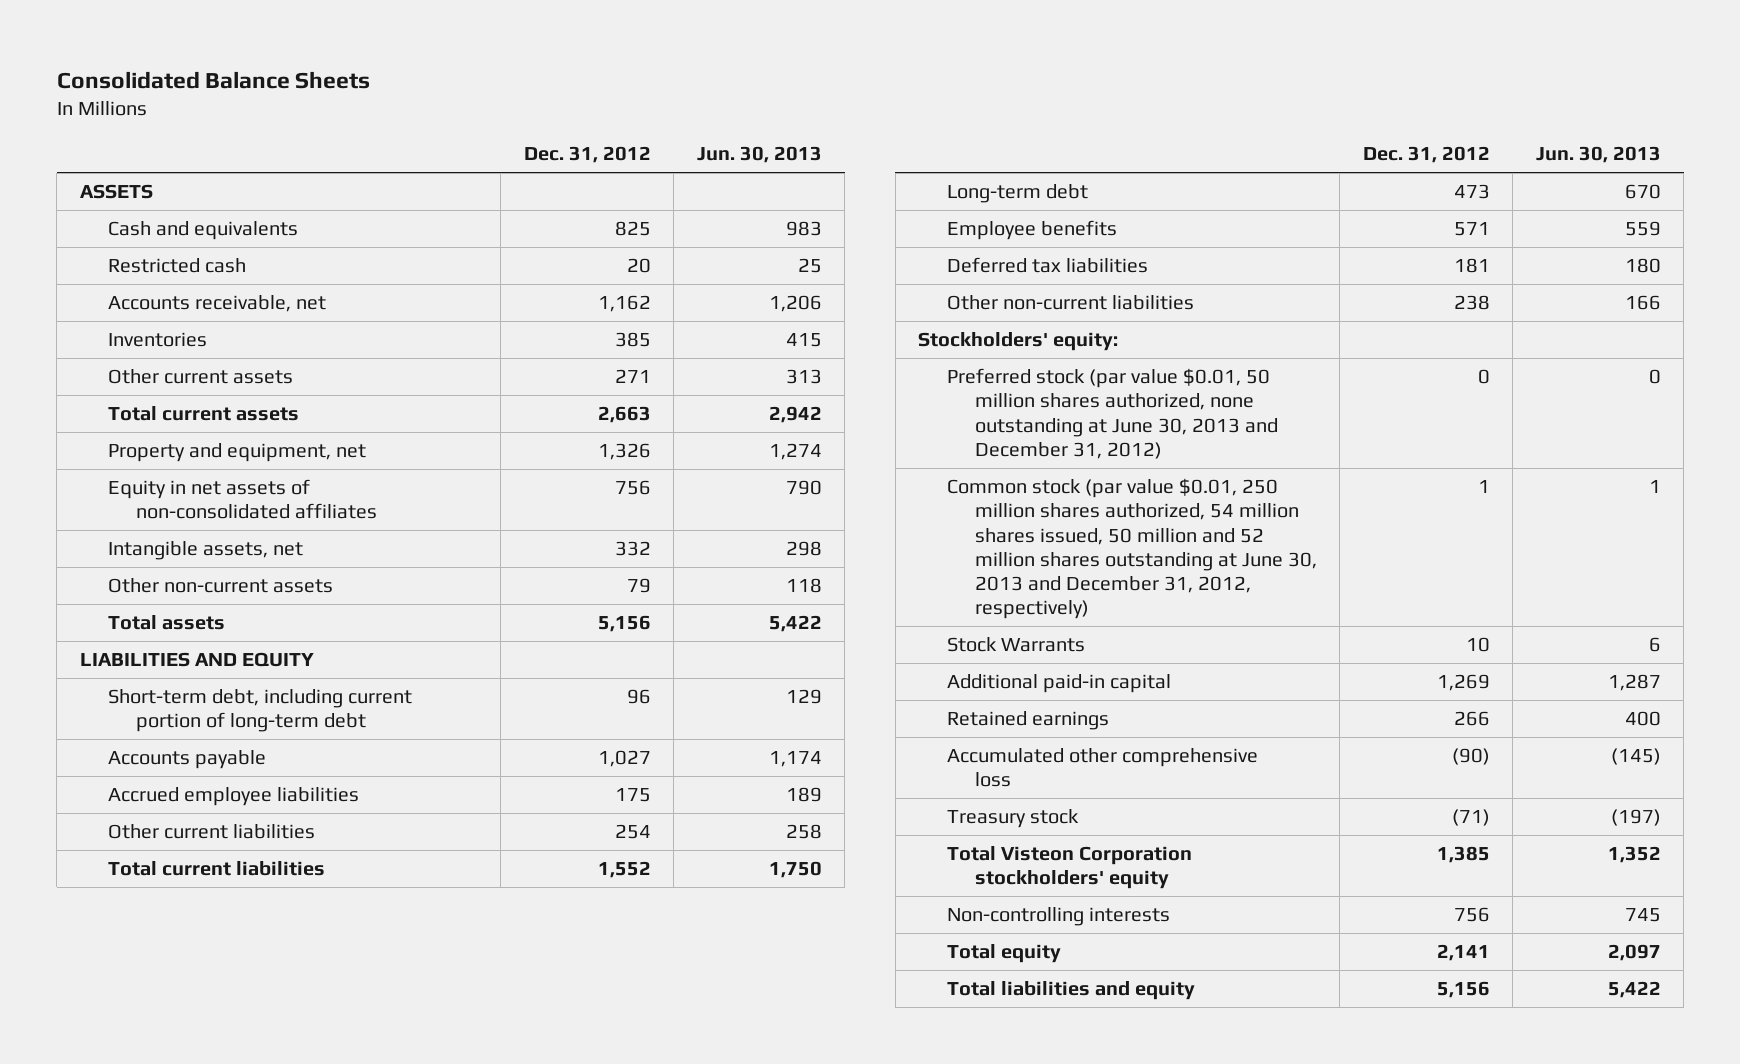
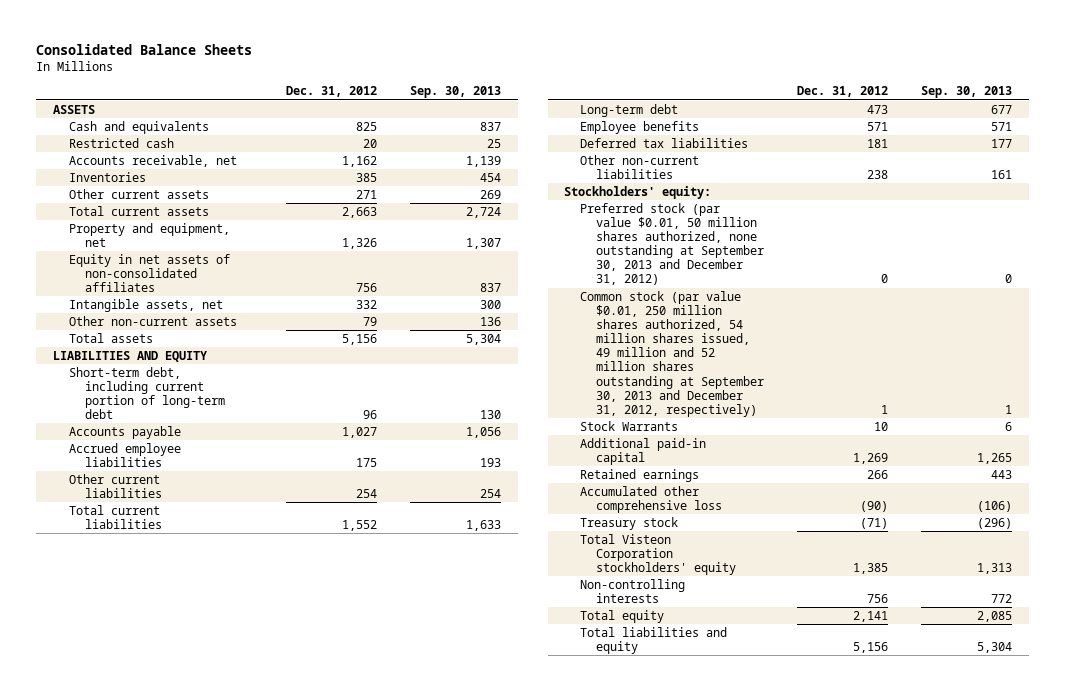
- | Dec. 31, 2012 | Jun. 30, 2013
+ | Dec. 31, 2012 | Sep. 30, 2013
- Preferred stock (par value $0.01, 50 million shares authorized, none outstanding at June 30, 2013 and December 31, 2012) | 0 | 0
- Common stock (par value $0.01, 250 million shares authorized, 54 million shares issued, 50 million and 52 million shares outstanding at June 30, 2013 and December 31, 2012, respectively) | 1 | 1
+ Preferred stock (par value $0.01, 50 million shares authorized, none outstanding at September 30, 2013 and December 31, 2012) | 0 | 0
+ Common stock (par value $0.01, 250 million shares authorized, 54 million shares issued, 49 million and 52 million shares outstanding at September 30, 2013 and December 31, 2012, respectively) | 1 | 1

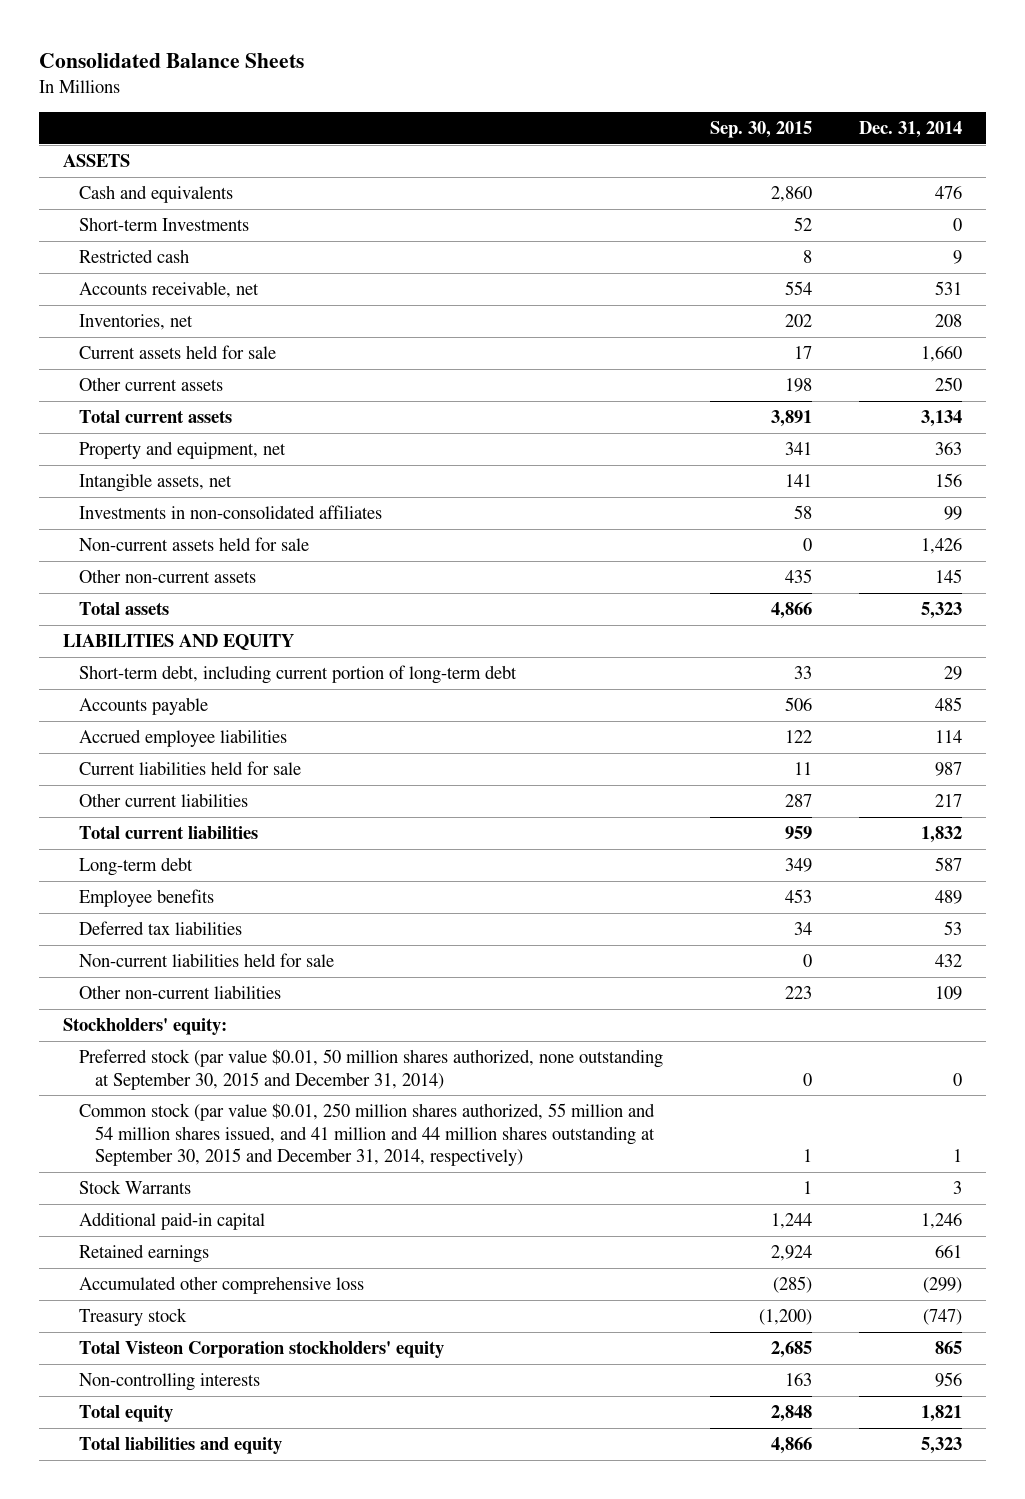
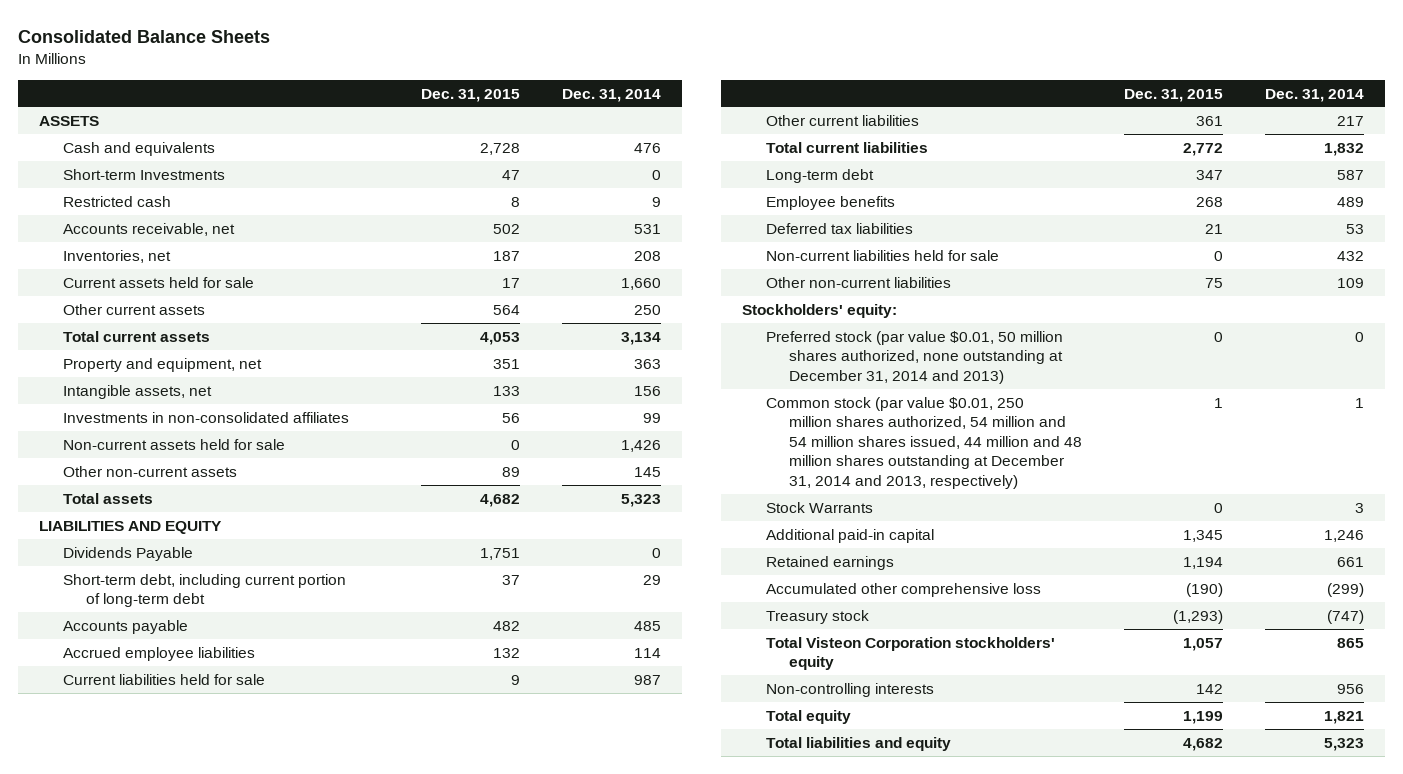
- | Sep. 30, 2015 | Dec. 31, 2014
+ | Dec. 31, 2015 | Dec. 31, 2014
+ Dividends Payable | 1,751 | 0
- Preferred stock (par value $0.01, 50 million shares authorized, none outstanding at September 30, 2015 and December 31, 2014) | 0 | 0
- Common stock (par value $0.01, 250 million shares authorized, 55 million and 54 million shares issued, and 41 million and 44 million shares outstanding at September 30, 2015 and December 31, 2014, respectively) | 1 | 1
+ Preferred stock (par value $0.01, 50 million shares authorized, none outstanding at December 31, 2014 and 2013) | 0 | 0
+ Common stock (par value $0.01, 250 million shares authorized, 54 million and 54 million shares issued, 44 million and 48 million shares outstanding at December 31, 2014 and 2013, respectively) | 1 | 1

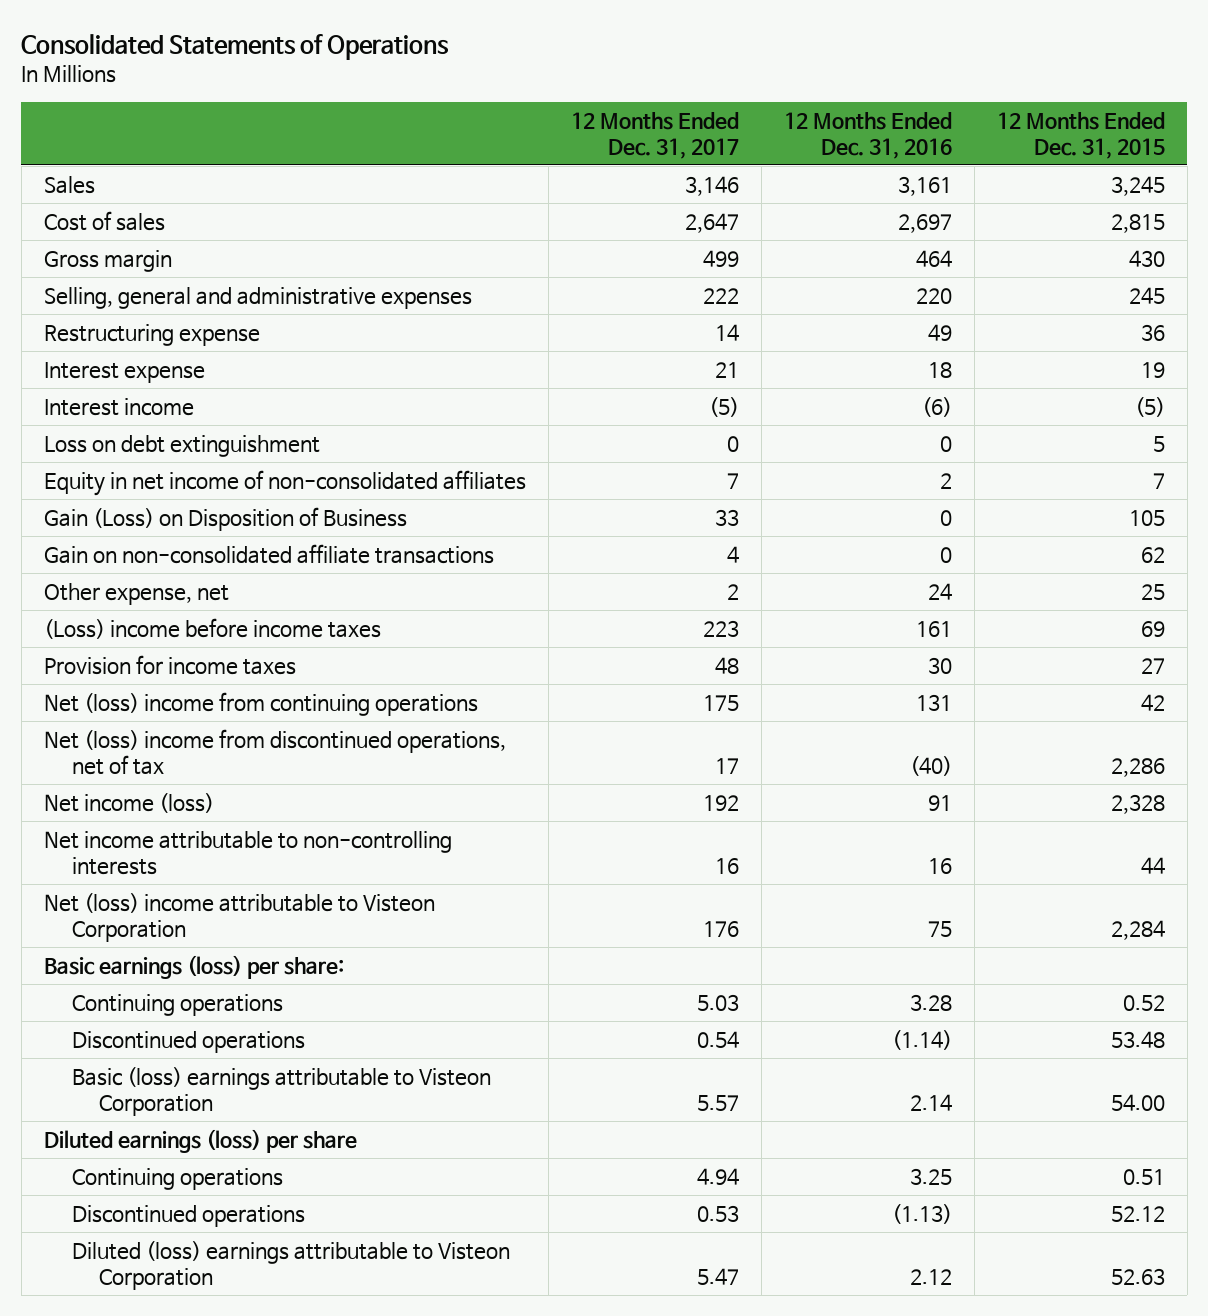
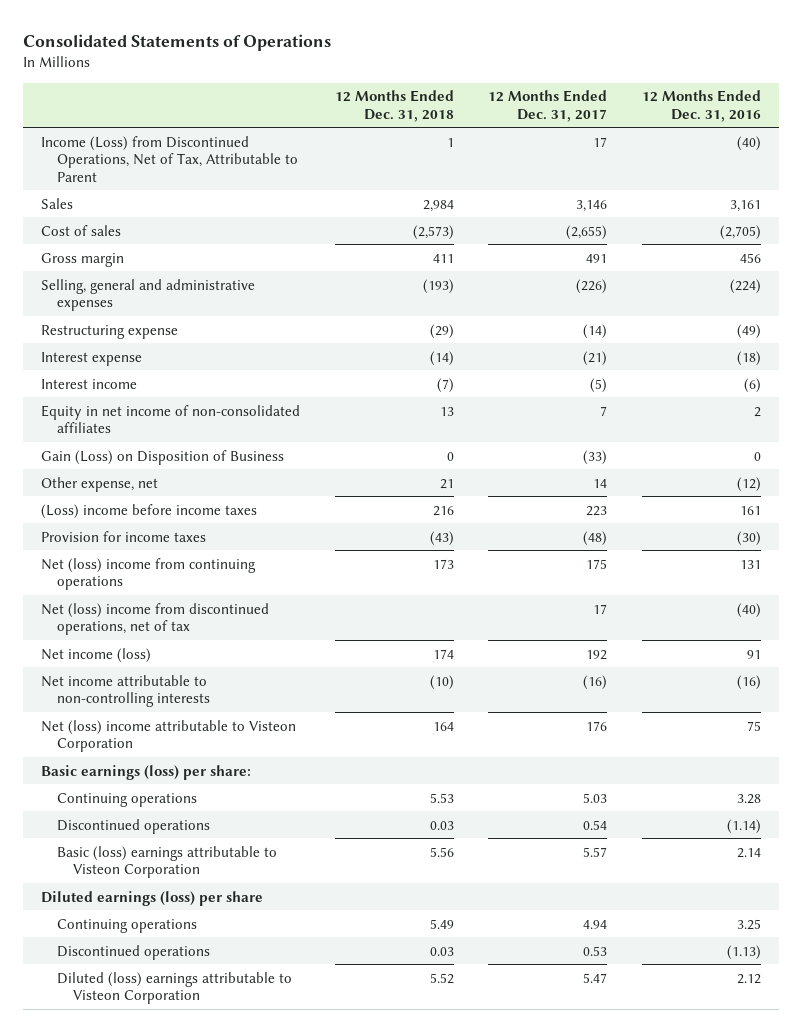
- | 12 Months Ended Dec. 31, 2017 | 12 Months Ended Dec. 31, 2016 | 12 Months Ended Dec. 31, 2015
+ | 12 Months Ended Dec. 31, 2018 | 12 Months Ended Dec. 31, 2017 | 12 Months Ended Dec. 31, 2016
+ Income (Loss) from Discontinued Operations, Net of Tax, Attributable to Parent | 1 | 17 | (40)
- Cost of sales | 2,647 | 2,697 | 2,815
- Gross margin | 499 | 464 | 430
- Selling, general and administrative expenses | 222 | 220 | 245
- Restructuring expense | 14 | 49 | 36
- Interest expense | 21 | 18 | 19
+ Cost of sales | (2,573) | (2,655) | (2,705)
+ Gross margin | 411 | 491 | 456
+ Selling, general and administrative expenses | (193) | (226) | (224)
+ Restructuring expense | (29) | (14) | (49)
+ Interest expense | (14) | (21) | (18)
- Loss on debt extinguishment | 0 | 0 | 5
- Gain (Loss) on Disposition of Business | 33 | 0 | 105
- Gain on non-consolidated affiliate transactions | 4 | 0 | 62
- Other expense, net | 2 | 24 | 25
+ Gain (Loss) on Disposition of Business | 0 | (33) | 0
+ Other expense, net | 21 | 14 | (12)
- Provision for income taxes | 48 | 30 | 27
+ Provision for income taxes | (43) | (48) | (30)
- Net income attributable to non-controlling interests | 16 | 16 | 44
+ Net income attributable to non-controlling interests | (10) | (16) | (16)

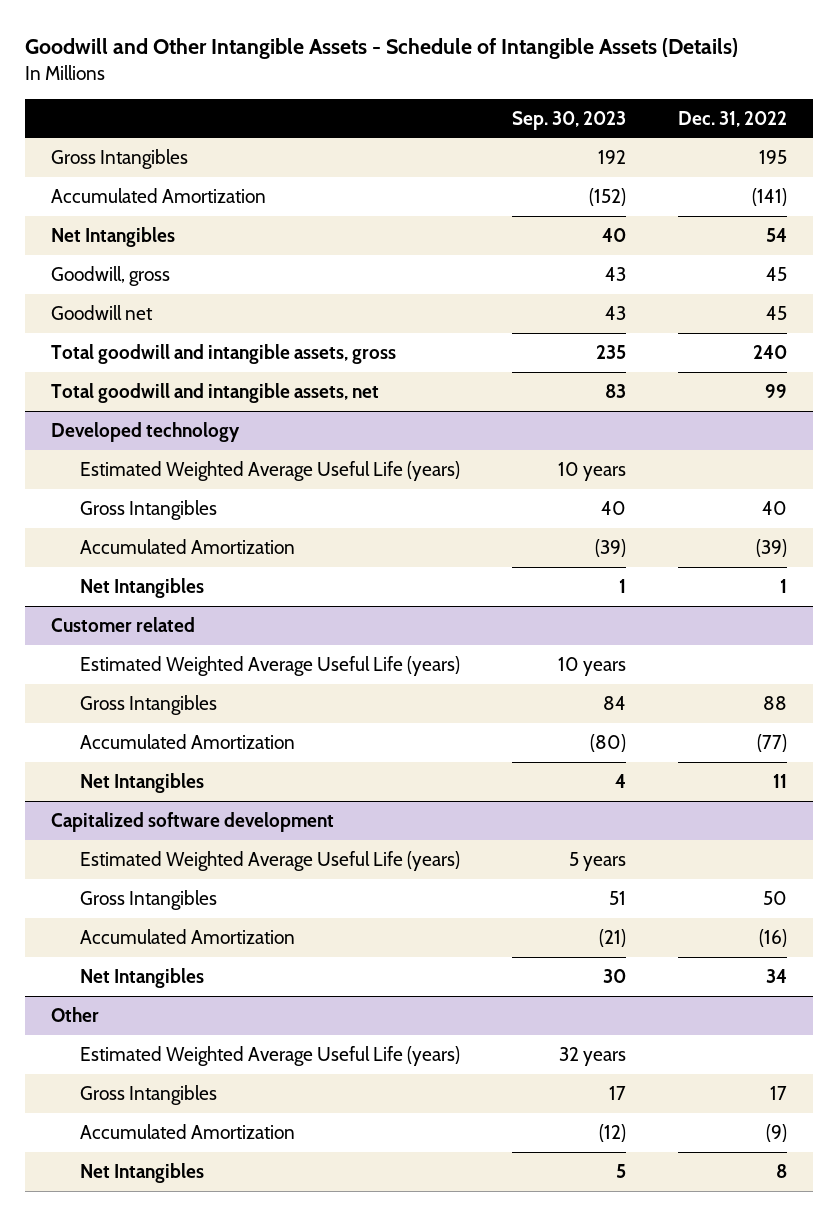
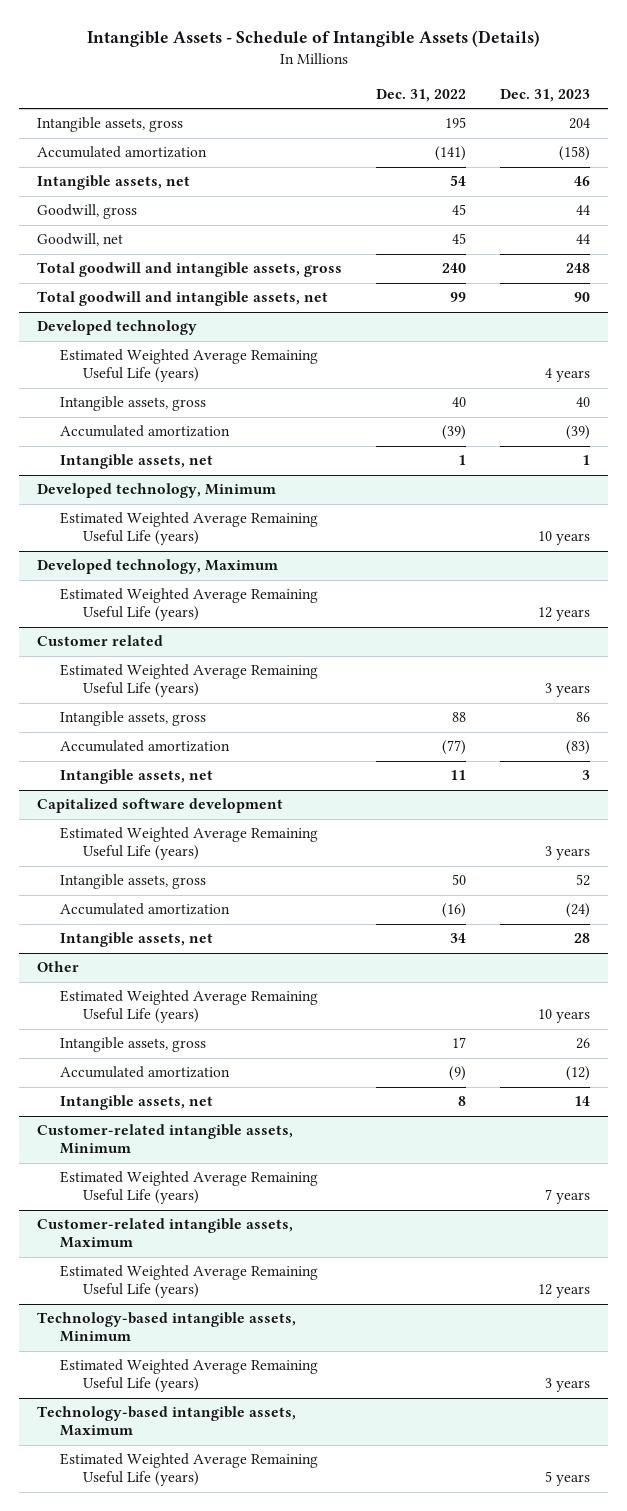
- Goodwill and Other Intangible Assets - Schedule of Intangible Assets (Details)
+ Intangible Assets - Schedule of Intangible Assets (Details)
- | Sep. 30, 2023 | Dec. 31, 2022
+ | Dec. 31, 2022 | Dec. 31, 2023
- Gross Intangibles | 192 | 195
- Accumulated Amortization | (152) | (141)
- Net Intangibles | 40 | 54
+ Intangible assets, gross | 195 | 204
+ Accumulated amortization | (141) | (158)
+ Intangible assets, net | 54 | 46
- Goodwill net | 43 | 45
+ Goodwill, net | 45 | 44
@ Developed technology
- Estimated Weighted Average Useful Life (years) | 10 years |
- Gross Intangibles | 40 | 40
- Accumulated Amortization | (39) | (39)
- Net Intangibles | 1 | 1
+ Estimated Weighted Average Remaining Useful Life (years) | | 4 years
+ Intangible assets, gross | 40 | 40
+ Accumulated amortization | (39) | (39)
+ Intangible assets, net | 1 | 1
+ Developed technology, Minimum
+ Estimated Weighted Average Remaining Useful Life (years) | | 10 years
+ Developed technology, Maximum
+ Estimated Weighted Average Remaining Useful Life (years) | | 12 years
@ Customer related
- Estimated Weighted Average Useful Life (years) | 10 years |
- Gross Intangibles | 84 | 88
- Accumulated Amortization | (80) | (77)
- Net Intangibles | 4 | 11
+ Estimated Weighted Average Remaining Useful Life (years) | | 3 years
+ Intangible assets, gross | 88 | 86
+ Accumulated amortization | (77) | (83)
+ Intangible assets, net | 11 | 3
@ Capitalized software development
- Estimated Weighted Average Useful Life (years) | 5 years |
- Gross Intangibles | 51 | 50
- Accumulated Amortization | (21) | (16)
- Net Intangibles | 30 | 34
+ Estimated Weighted Average Remaining Useful Life (years) | | 3 years
+ Intangible assets, gross | 50 | 52
+ Accumulated amortization | (16) | (24)
+ Intangible assets, net | 34 | 28
@ Other
- Estimated Weighted Average Useful Life (years) | 32 years |
- Gross Intangibles | 17 | 17
- Accumulated Amortization | (12) | (9)
- Net Intangibles | 5 | 8
+ Estimated Weighted Average Remaining Useful Life (years) | | 10 years
+ Intangible assets, gross | 17 | 26
+ Accumulated amortization | (9) | (12)
+ Intangible assets, net | 8 | 14
+ Customer-related intangible assets, Minimum
+ Estimated Weighted Average Remaining Useful Life (years) | | 7 years
+ Customer-related intangible assets, Maximum
+ Estimated Weighted Average Remaining Useful Life (years) | | 12 years
+ Technology-based intangible assets, Minimum
+ Estimated Weighted Average Remaining Useful Life (years) | | 3 years
+ Technology-based intangible assets, Maximum
+ Estimated Weighted Average Remaining Useful Life (years) | | 5 years

